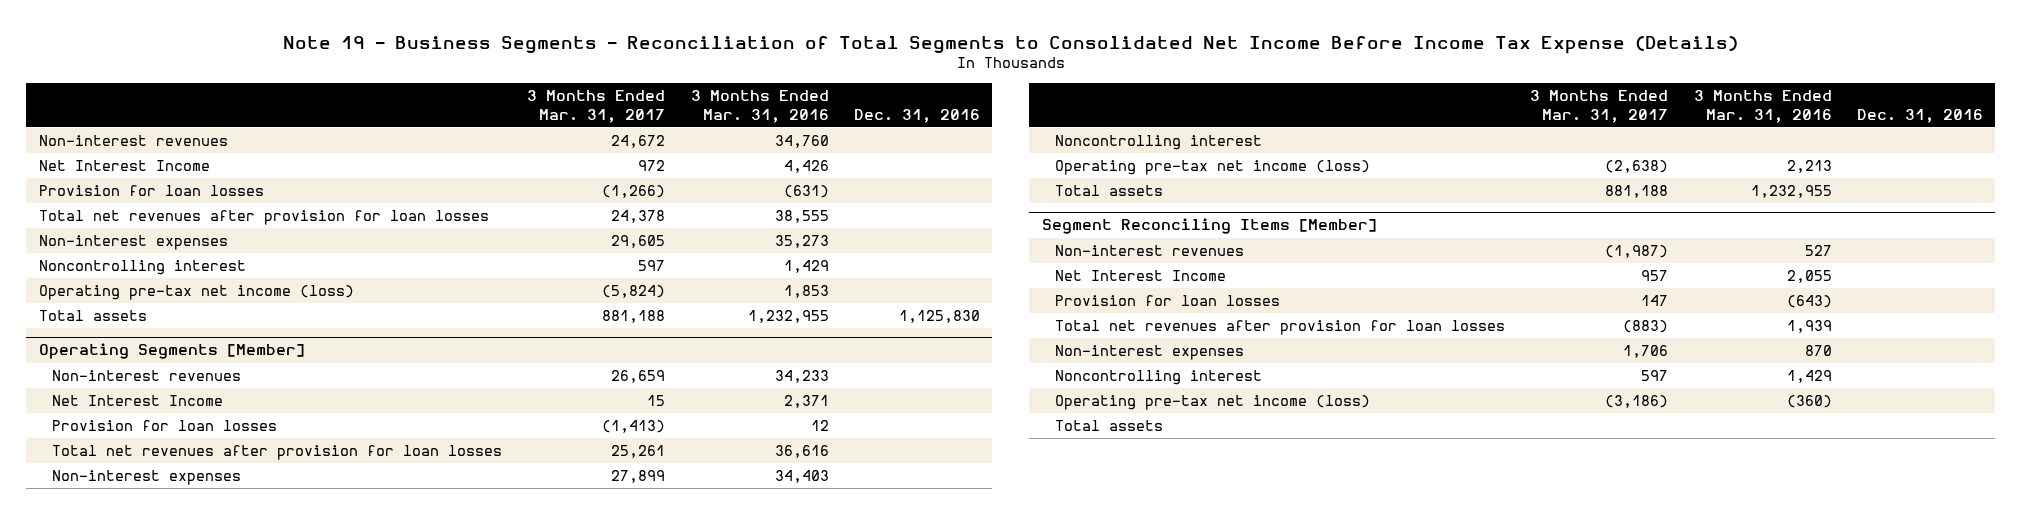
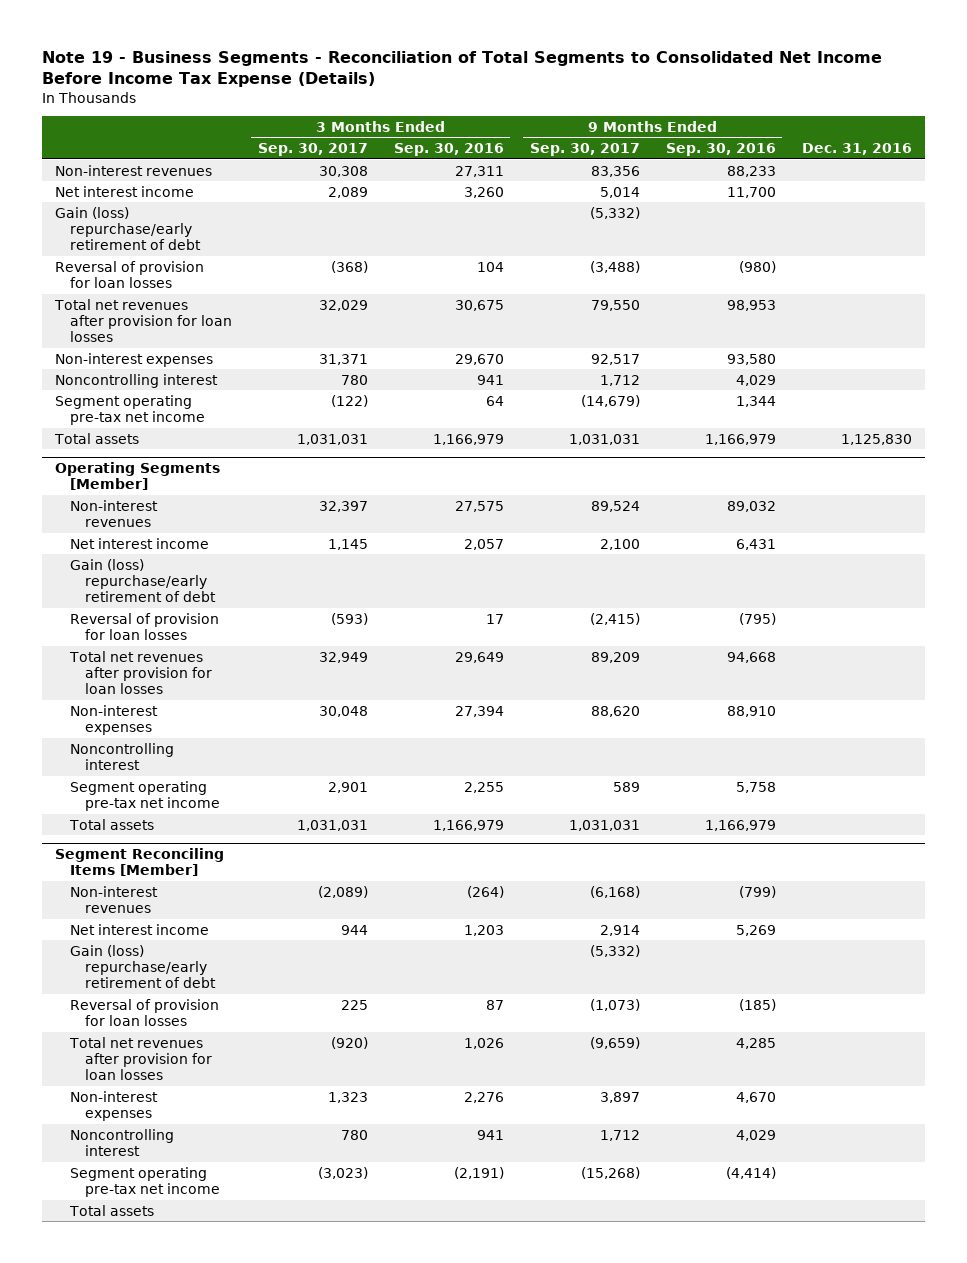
- | 3 Months Ended Mar. 31, 2017 | 3 Months Ended Mar. 31, 2016 | Dec. 31, 2016
+ | 3 Months Ended Sep. 30, 2017 | 3 Months Ended Sep. 30, 2016 | 9 Months Ended Sep. 30, 2017 | 9 Months Ended Sep. 30, 2016 | Dec. 31, 2016
- Net Interest Income | 972 | 4,426 |
- Provision for loan losses | (1,266) | (631) |
+ Net interest income | 2,089 | 3,260 | 5,014 | 11,700 |
+ Gain (loss) repurchase/early retirement of debt | | | (5,332) | |
+ Reversal of provision for loan losses | (368) | 104 | (3,488) | (980) |
- Operating pre-tax net income (loss) | (5,824) | 1,853 |
+ Segment operating pre-tax net income | (122) | 64 | (14,679) | 1,344 |
@ Operating Segments [Member]
- Net Interest Income | 15 | 2,371 |
- Provision for loan losses | (1,413) | 12 |
+ Net interest income | 1,145 | 2,057 | 2,100 | 6,431 |
+ Gain (loss) repurchase/early retirement of debt
+ Reversal of provision for loan losses | (593) | 17 | (2,415) | (795) |
- Operating pre-tax net income (loss) | (2,638) | 2,213 |
+ Segment operating pre-tax net income | 2,901 | 2,255 | 589 | 5,758 |
@ Segment Reconciling Items [Member]
- Net Interest Income | 957 | 2,055 |
- Provision for loan losses | 147 | (643) |
+ Net interest income | 944 | 1,203 | 2,914 | 5,269 |
+ Gain (loss) repurchase/early retirement of debt | | | (5,332) | |
+ Reversal of provision for loan losses | 225 | 87 | (1,073) | (185) |
- Operating pre-tax net income (loss) | (3,186) | (360) |
+ Segment operating pre-tax net income | (3,023) | (2,191) | (15,268) | (4,414) |

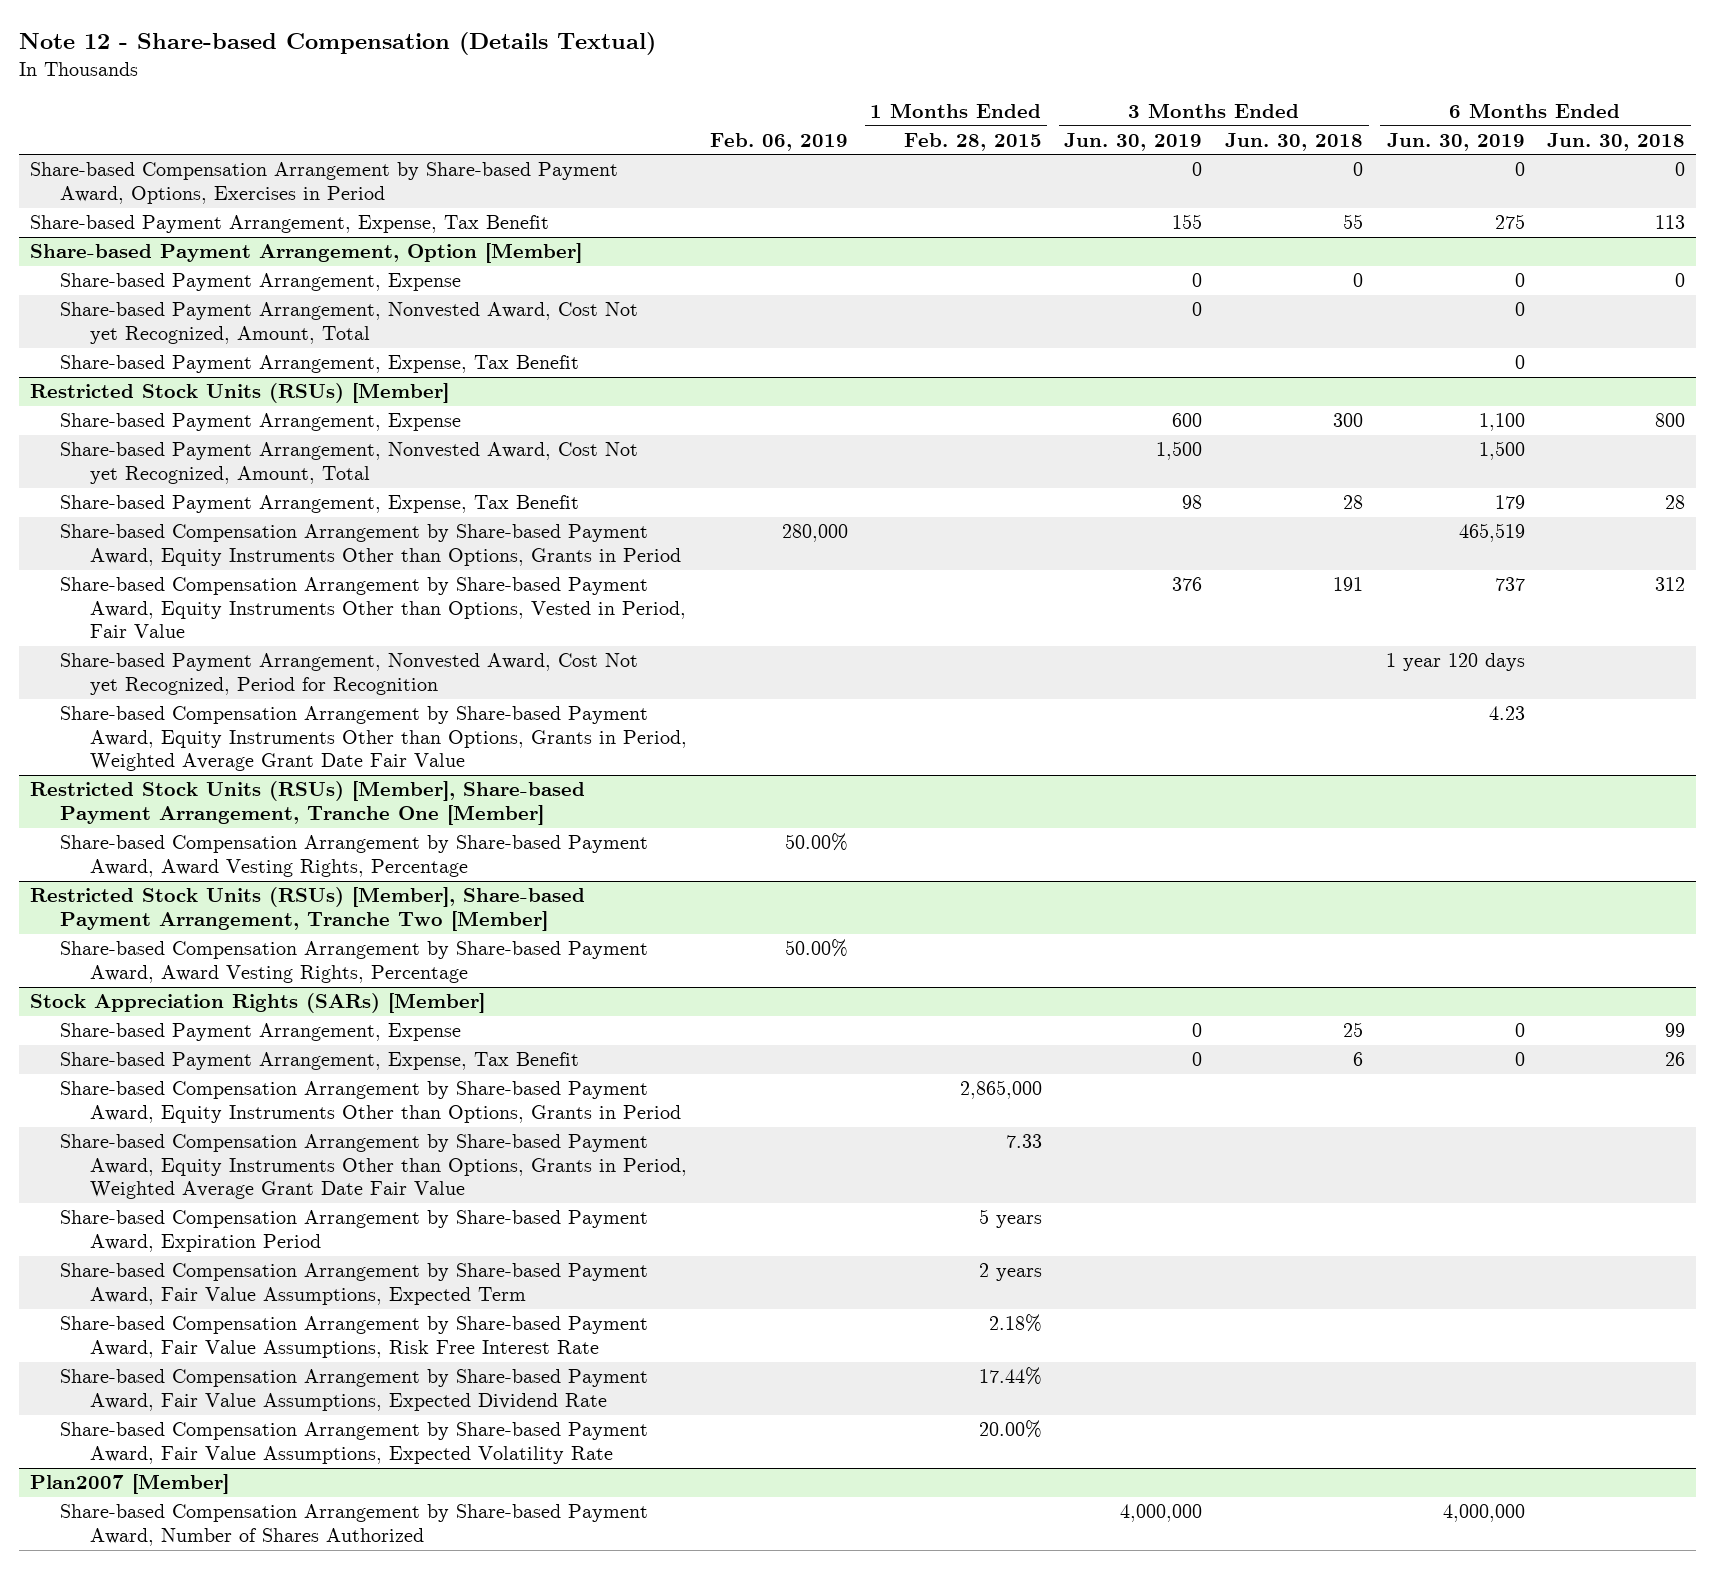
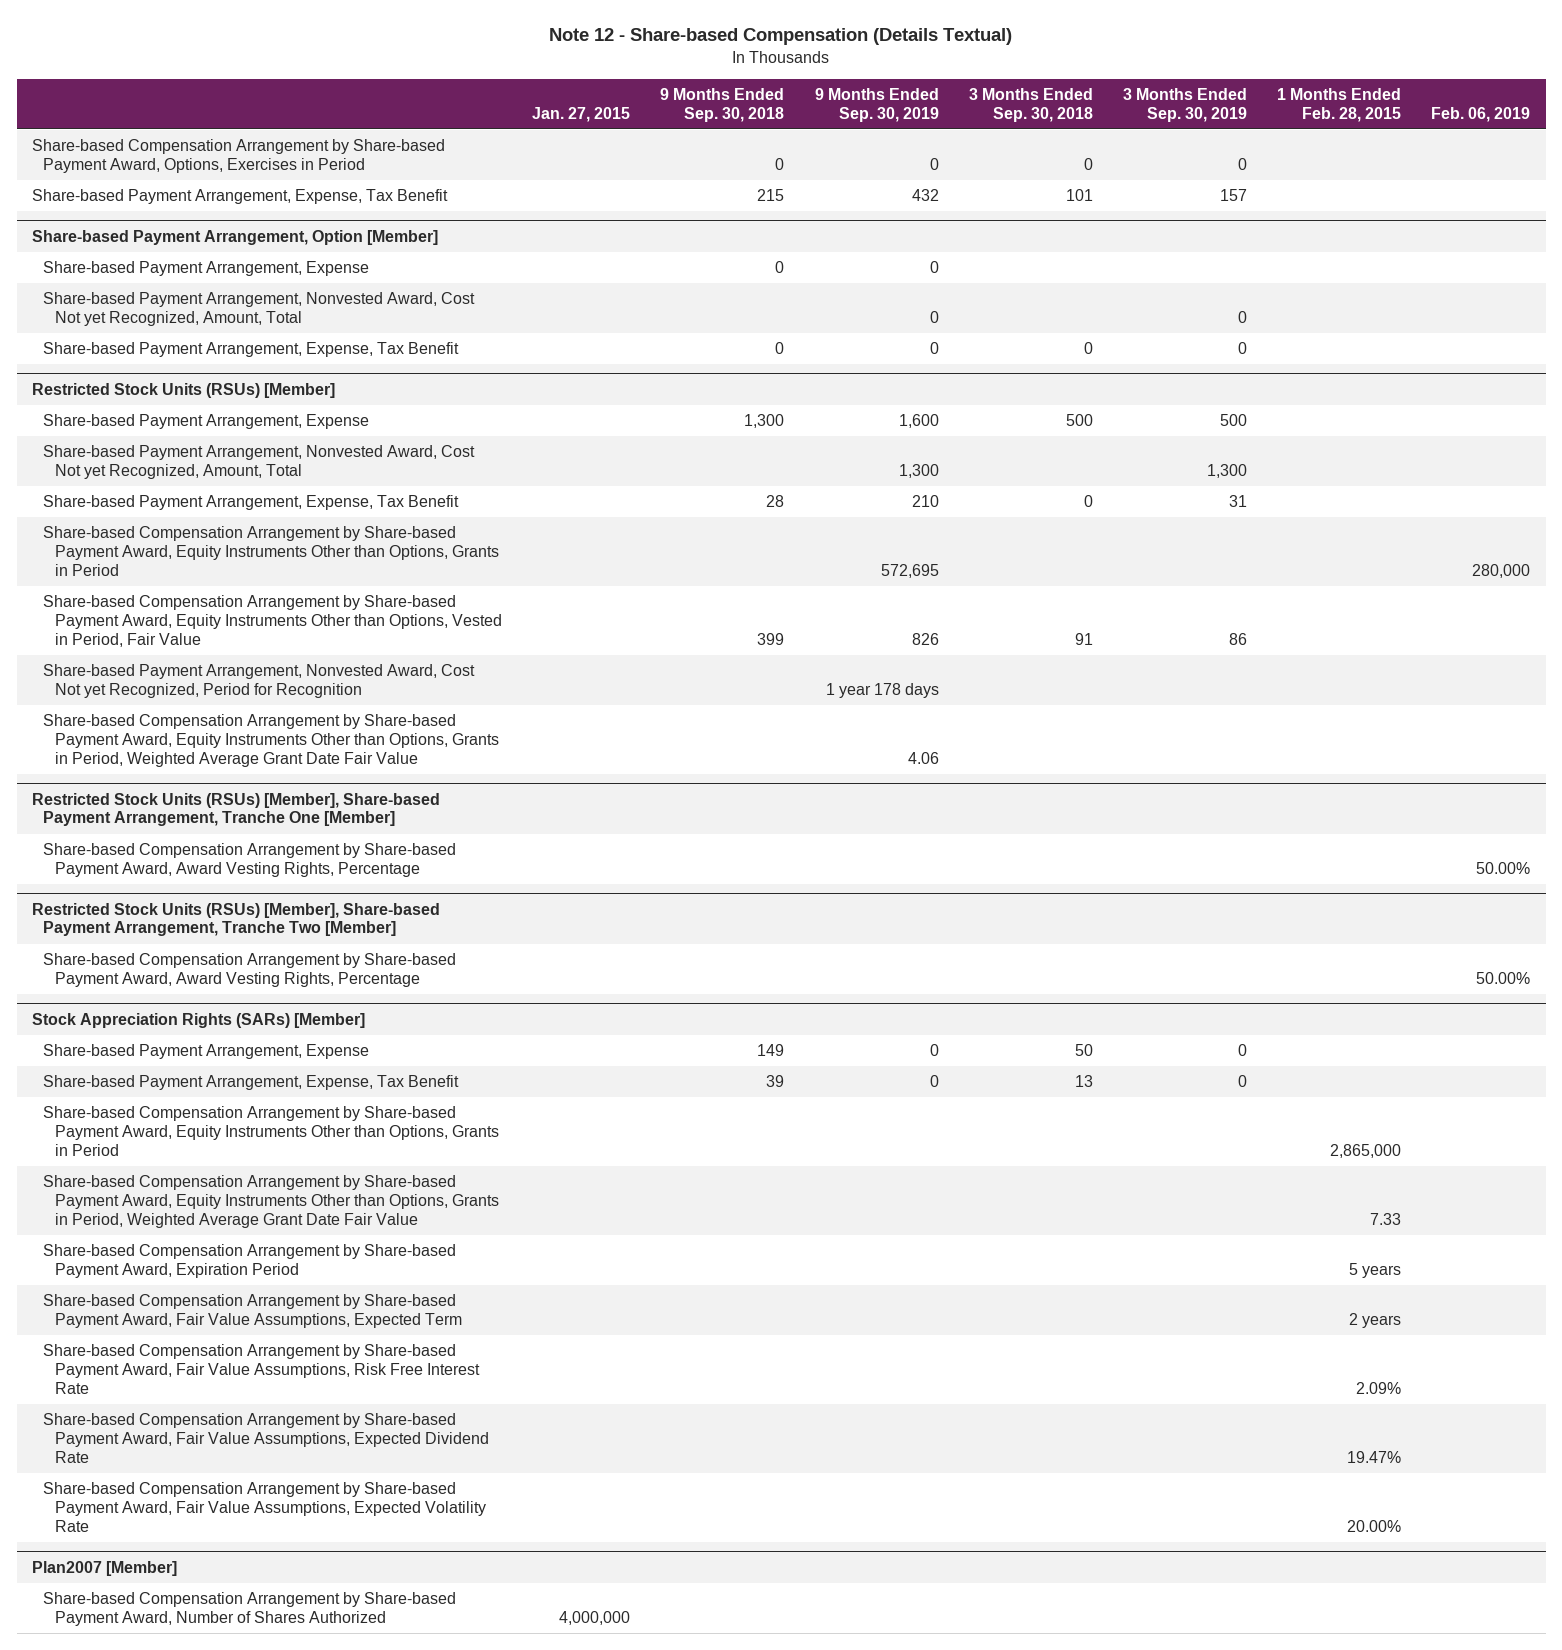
- | Feb. 06, 2019 | 1 Months Ended Feb. 28, 2015 | 3 Months Ended Jun. 30, 2019 | 3 Months Ended Jun. 30, 2018 | 6 Months Ended Jun. 30, 2019 | 6 Months Ended Jun. 30, 2018
+ | Jan. 27, 2015 | 9 Months Ended Sep. 30, 2018 | 9 Months Ended Sep. 30, 2019 | 3 Months Ended Sep. 30, 2018 | 3 Months Ended Sep. 30, 2019 | 1 Months Ended Feb. 28, 2015 | Feb. 06, 2019
@ Stock Appreciation Rights (SARs) [Member]
- Share-based Compensation Arrangement by Share-based Payment Award, Fair Value Assumptions, Risk Free Interest Rate | | 2.18% | | | |
- Share-based Compensation Arrangement by Share-based Payment Award, Fair Value Assumptions, Expected Dividend Rate | | 17.44% | | | |
+ Share-based Compensation Arrangement by Share-based Payment Award, Fair Value Assumptions, Risk Free Interest Rate | | | | | | 2.09% |
+ Share-based Compensation Arrangement by Share-based Payment Award, Fair Value Assumptions, Expected Dividend Rate | | | | | | 19.47% |

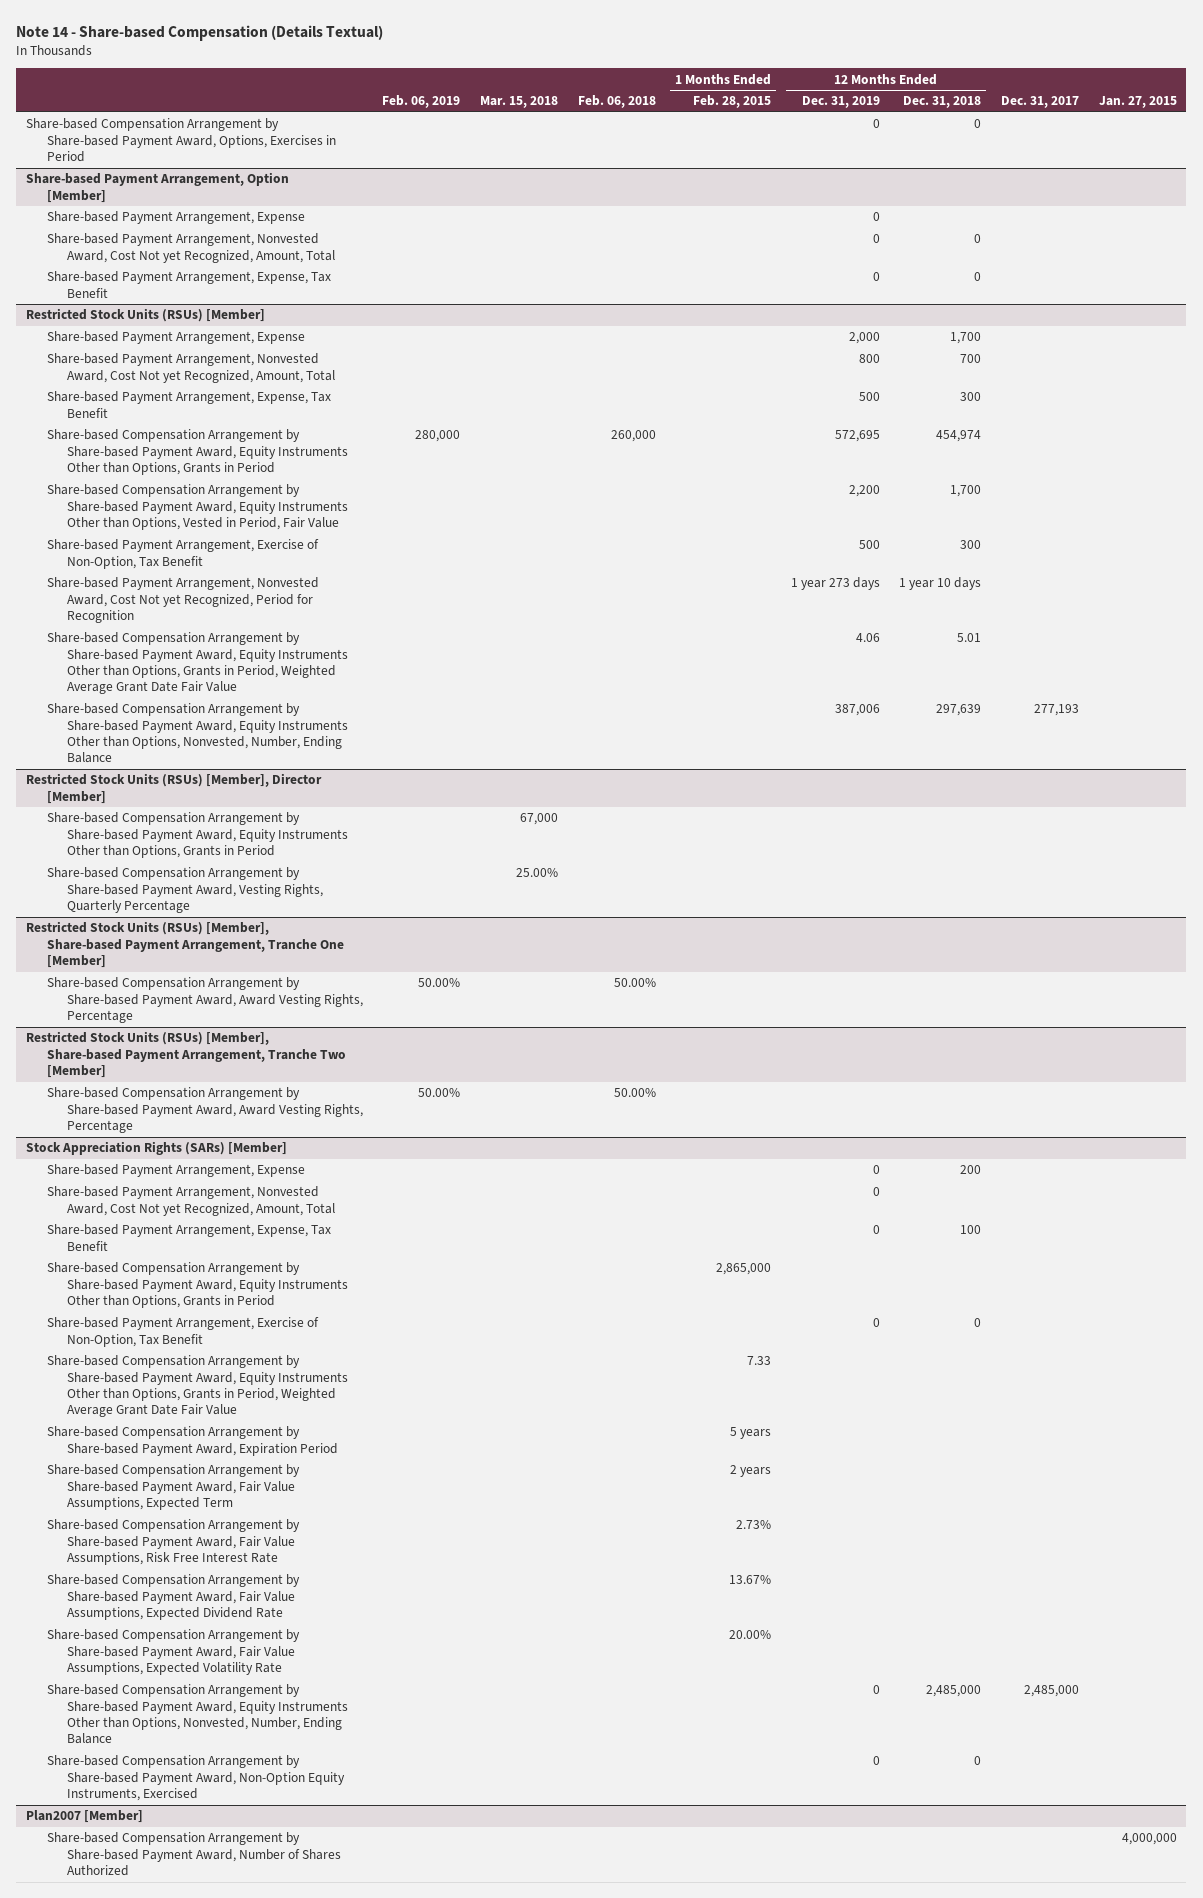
- Note 12 - Share-based Compensation (Details Textual)
+ Note 14 - Share-based Compensation (Details Textual)
- | Jan. 27, 2015 | 9 Months Ended Sep. 30, 2018 | 9 Months Ended Sep. 30, 2019 | 3 Months Ended Sep. 30, 2018 | 3 Months Ended Sep. 30, 2019 | 1 Months Ended Feb. 28, 2015 | Feb. 06, 2019
+ | Feb. 06, 2019 | Mar. 15, 2018 | Feb. 06, 2018 | 1 Months Ended Feb. 28, 2015 | 12 Months Ended Dec. 31, 2019 | 12 Months Ended Dec. 31, 2018 | Dec. 31, 2017 | Jan. 27, 2015
- Share-based Payment Arrangement, Expense, Tax Benefit | | 215 | 432 | 101 | 157 | |
@ Restricted Stock Units (RSUs) [Member]
+ Share-based Payment Arrangement, Exercise of Non-Option, Tax Benefit | | | | | 500 | 300 | |
+ Share-based Compensation Arrangement by Share-based Payment Award, Equity Instruments Other than Options, Nonvested, Number, Ending Balance | | | | | 387,006 | 297,639 | 277,193 |
+ Restricted Stock Units (RSUs) [Member], Director [Member]
+ Share-based Compensation Arrangement by Share-based Payment Award, Equity Instruments Other than Options, Grants in Period | | 67,000 | | | | | |
+ Share-based Compensation Arrangement by Share-based Payment Award, Vesting Rights, Quarterly Percentage | | 25.00% | | | | | |
@ Stock Appreciation Rights (SARs) [Member]
+ Share-based Payment Arrangement, Nonvested Award, Cost Not yet Recognized, Amount, Total | | | | | 0 | | |
+ Share-based Payment Arrangement, Exercise of Non-Option, Tax Benefit | | | | | 0 | 0 | |
- Share-based Compensation Arrangement by Share-based Payment Award, Fair Value Assumptions, Risk Free Interest Rate | | | | | | 2.09% |
- Share-based Compensation Arrangement by Share-based Payment Award, Fair Value Assumptions, Expected Dividend Rate | | | | | | 19.47% |
+ Share-based Compensation Arrangement by Share-based Payment Award, Fair Value Assumptions, Risk Free Interest Rate | | | | 2.73% | | | |
+ Share-based Compensation Arrangement by Share-based Payment Award, Fair Value Assumptions, Expected Dividend Rate | | | | 13.67% | | | |
+ Share-based Compensation Arrangement by Share-based Payment Award, Equity Instruments Other than Options, Nonvested, Number, Ending Balance | | | | | 0 | 2,485,000 | 2,485,000 |
+ Share-based Compensation Arrangement by Share-based Payment Award, Non-Option Equity Instruments, Exercised | | | | | 0 | 0 | |

